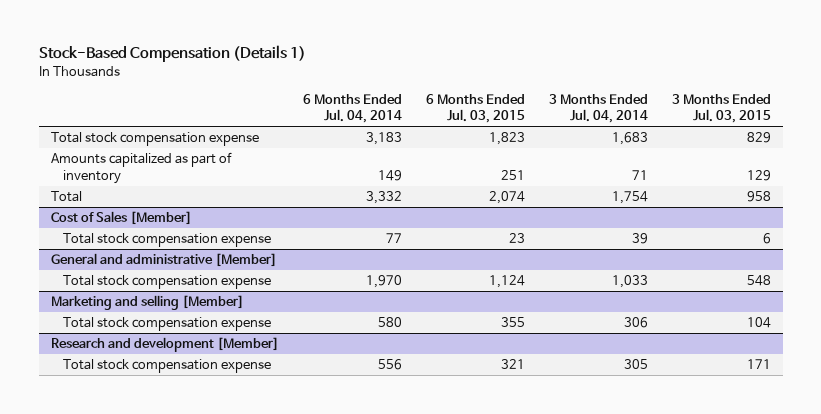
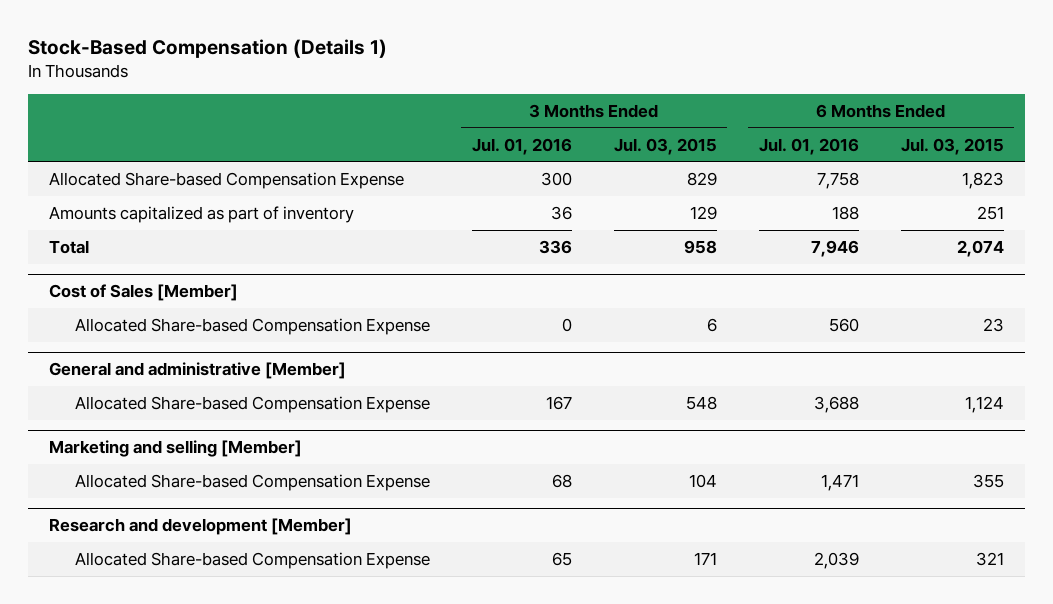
- | 6 Months Ended Jul. 04, 2014 | 6 Months Ended Jul. 03, 2015 | 3 Months Ended Jul. 04, 2014 | 3 Months Ended Jul. 03, 2015
+ | 3 Months Ended Jul. 01, 2016 | 3 Months Ended Jul. 03, 2015 | 6 Months Ended Jul. 01, 2016 | 6 Months Ended Jul. 03, 2015
- Total stock compensation expense | 3,183 | 1,823 | 1,683 | 829
+ Allocated Share-based Compensation Expense | 300 | 829 | 7,758 | 1,823
@ Cost of Sales [Member]
- Total stock compensation expense | 77 | 23 | 39 | 6
+ Allocated Share-based Compensation Expense | 0 | 6 | 560 | 23
@ General and administrative [Member]
- Total stock compensation expense | 1,970 | 1,124 | 1,033 | 548
+ Allocated Share-based Compensation Expense | 167 | 548 | 3,688 | 1,124
@ Marketing and selling [Member]
- Total stock compensation expense | 580 | 355 | 306 | 104
+ Allocated Share-based Compensation Expense | 68 | 104 | 1,471 | 355
@ Research and development [Member]
- Total stock compensation expense | 556 | 321 | 305 | 171
+ Allocated Share-based Compensation Expense | 65 | 171 | 2,039 | 321

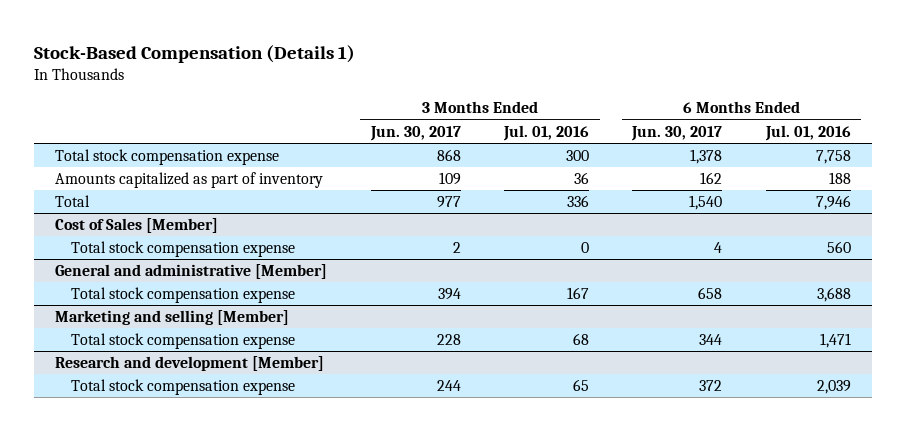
- | 3 Months Ended Jul. 01, 2016 | 3 Months Ended Jul. 03, 2015 | 6 Months Ended Jul. 01, 2016 | 6 Months Ended Jul. 03, 2015
+ | 3 Months Ended Jun. 30, 2017 | 3 Months Ended Jul. 01, 2016 | 6 Months Ended Jun. 30, 2017 | 6 Months Ended Jul. 01, 2016
- Allocated Share-based Compensation Expense | 300 | 829 | 7,758 | 1,823
+ Total stock compensation expense | 868 | 300 | 1,378 | 7,758
@ Cost of Sales [Member]
- Allocated Share-based Compensation Expense | 0 | 6 | 560 | 23
+ Total stock compensation expense | 2 | 0 | 4 | 560
@ General and administrative [Member]
- Allocated Share-based Compensation Expense | 167 | 548 | 3,688 | 1,124
+ Total stock compensation expense | 394 | 167 | 658 | 3,688
@ Marketing and selling [Member]
- Allocated Share-based Compensation Expense | 68 | 104 | 1,471 | 355
+ Total stock compensation expense | 228 | 68 | 344 | 1,471
@ Research and development [Member]
- Allocated Share-based Compensation Expense | 65 | 171 | 2,039 | 321
+ Total stock compensation expense | 244 | 65 | 372 | 2,039

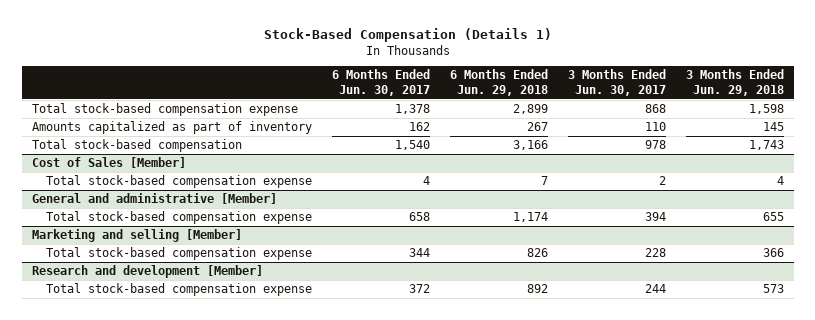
- | 3 Months Ended Jun. 30, 2017 | 3 Months Ended Jul. 01, 2016 | 6 Months Ended Jun. 30, 2017 | 6 Months Ended Jul. 01, 2016
+ | 6 Months Ended Jun. 30, 2017 | 6 Months Ended Jun. 29, 2018 | 3 Months Ended Jun. 30, 2017 | 3 Months Ended Jun. 29, 2018
- Total stock compensation expense | 868 | 300 | 1,378 | 7,758
- Amounts capitalized as part of inventory | 109 | 36 | 162 | 188
- Total | 977 | 336 | 1,540 | 7,946
+ Total stock-based compensation expense | 1,378 | 2,899 | 868 | 1,598
+ Amounts capitalized as part of inventory | 162 | 267 | 110 | 145
+ Total stock-based compensation | 1,540 | 3,166 | 978 | 1,743
@ Cost of Sales [Member]
- Total stock compensation expense | 2 | 0 | 4 | 560
+ Total stock-based compensation expense | 4 | 7 | 2 | 4
@ General and administrative [Member]
- Total stock compensation expense | 394 | 167 | 658 | 3,688
+ Total stock-based compensation expense | 658 | 1,174 | 394 | 655
@ Marketing and selling [Member]
- Total stock compensation expense | 228 | 68 | 344 | 1,471
+ Total stock-based compensation expense | 344 | 826 | 228 | 366
@ Research and development [Member]
- Total stock compensation expense | 244 | 65 | 372 | 2,039
+ Total stock-based compensation expense | 372 | 892 | 244 | 573

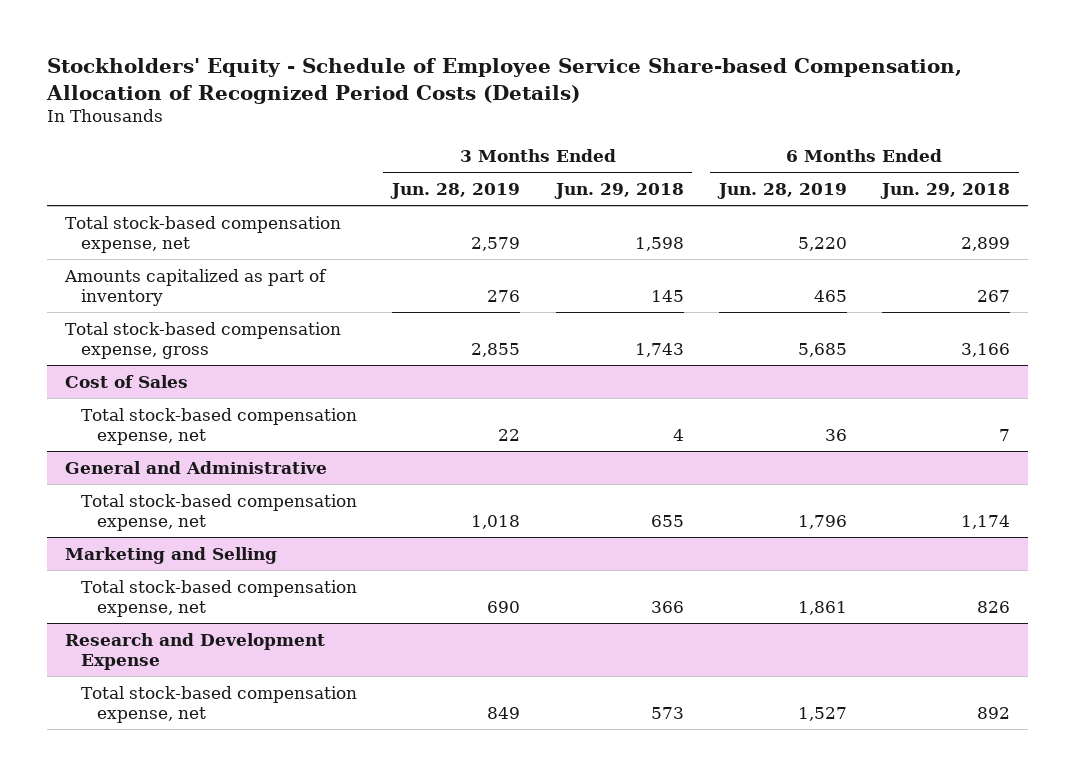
- Stock-Based Compensation (Details 1)
+ Stockholders' Equity - Schedule of Employee Service Share-based Compensation, Allocation of Recognized Period Costs (Details)
- | 6 Months Ended Jun. 30, 2017 | 6 Months Ended Jun. 29, 2018 | 3 Months Ended Jun. 30, 2017 | 3 Months Ended Jun. 29, 2018
+ | 3 Months Ended Jun. 28, 2019 | 3 Months Ended Jun. 29, 2018 | 6 Months Ended Jun. 28, 2019 | 6 Months Ended Jun. 29, 2018
- Total stock-based compensation expense | 1,378 | 2,899 | 868 | 1,598
+ Total stock-based compensation expense, net | 2,579 | 1,598 | 5,220 | 2,899
- Total stock-based compensation | 1,540 | 3,166 | 978 | 1,743
- Cost of Sales [Member]
- Total stock-based compensation expense | 4 | 7 | 2 | 4
- General and administrative [Member]
- Total stock-based compensation expense | 658 | 1,174 | 394 | 655
- Marketing and selling [Member]
- Total stock-based compensation expense | 344 | 826 | 228 | 366
- Research and development [Member]
- Total stock-based compensation expense | 372 | 892 | 244 | 573
+ Total stock-based compensation expense, gross | 2,855 | 1,743 | 5,685 | 3,166
+ Cost of Sales
+ Total stock-based compensation expense, net | 22 | 4 | 36 | 7
+ General and Administrative
+ Total stock-based compensation expense, net | 1,018 | 655 | 1,796 | 1,174
+ Marketing and Selling
+ Total stock-based compensation expense, net | 690 | 366 | 1,861 | 826
+ Research and Development Expense
+ Total stock-based compensation expense, net | 849 | 573 | 1,527 | 892

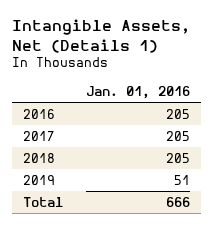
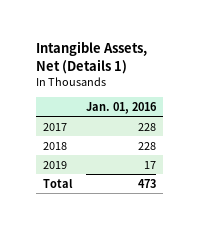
- 2016 | 205
- 2017 | 205
- 2018 | 205
- 2019 | 51
- Total | 666
+ 2017 | 228
+ 2018 | 228
+ 2019 | 17
+ Total | 473

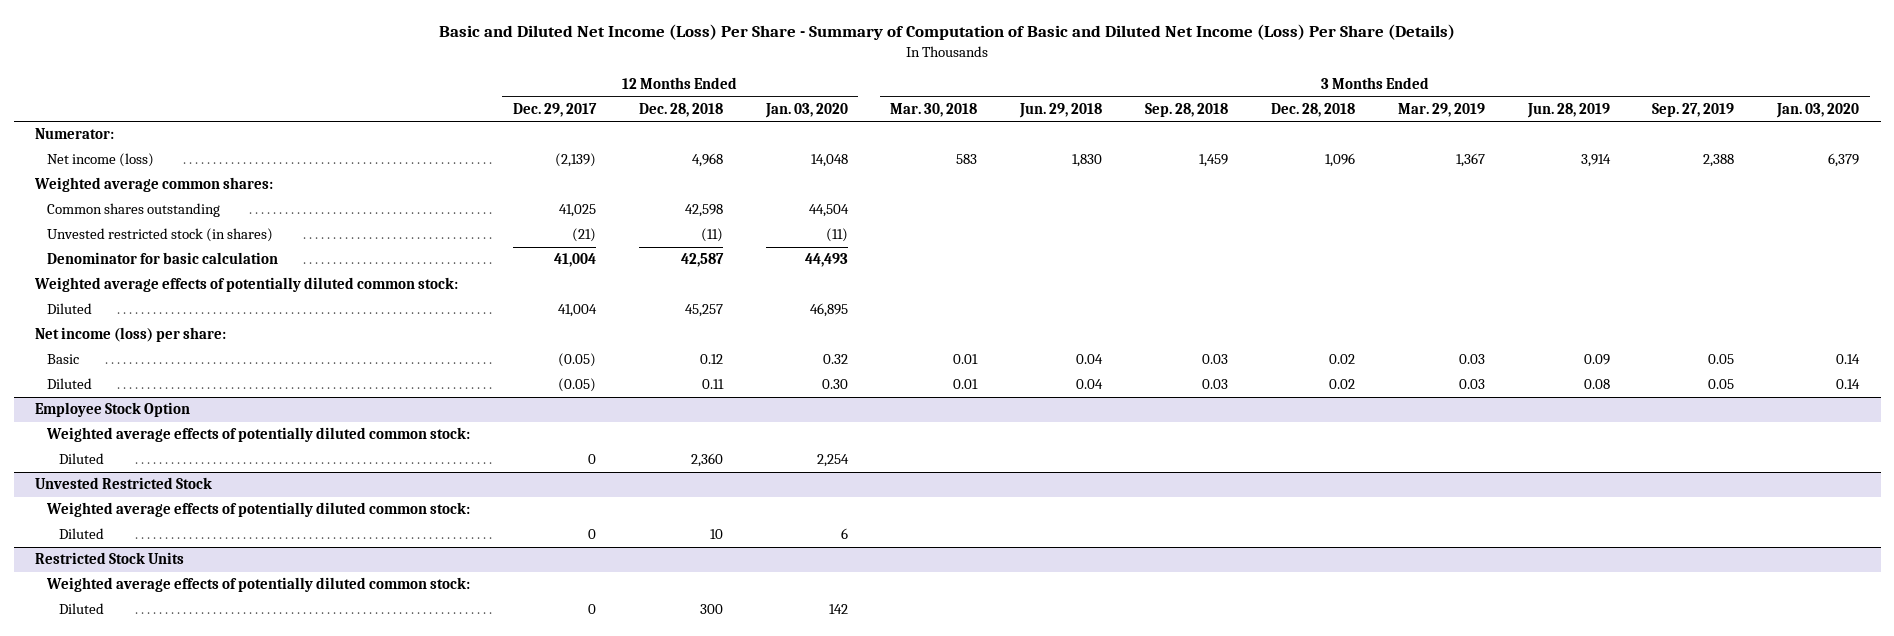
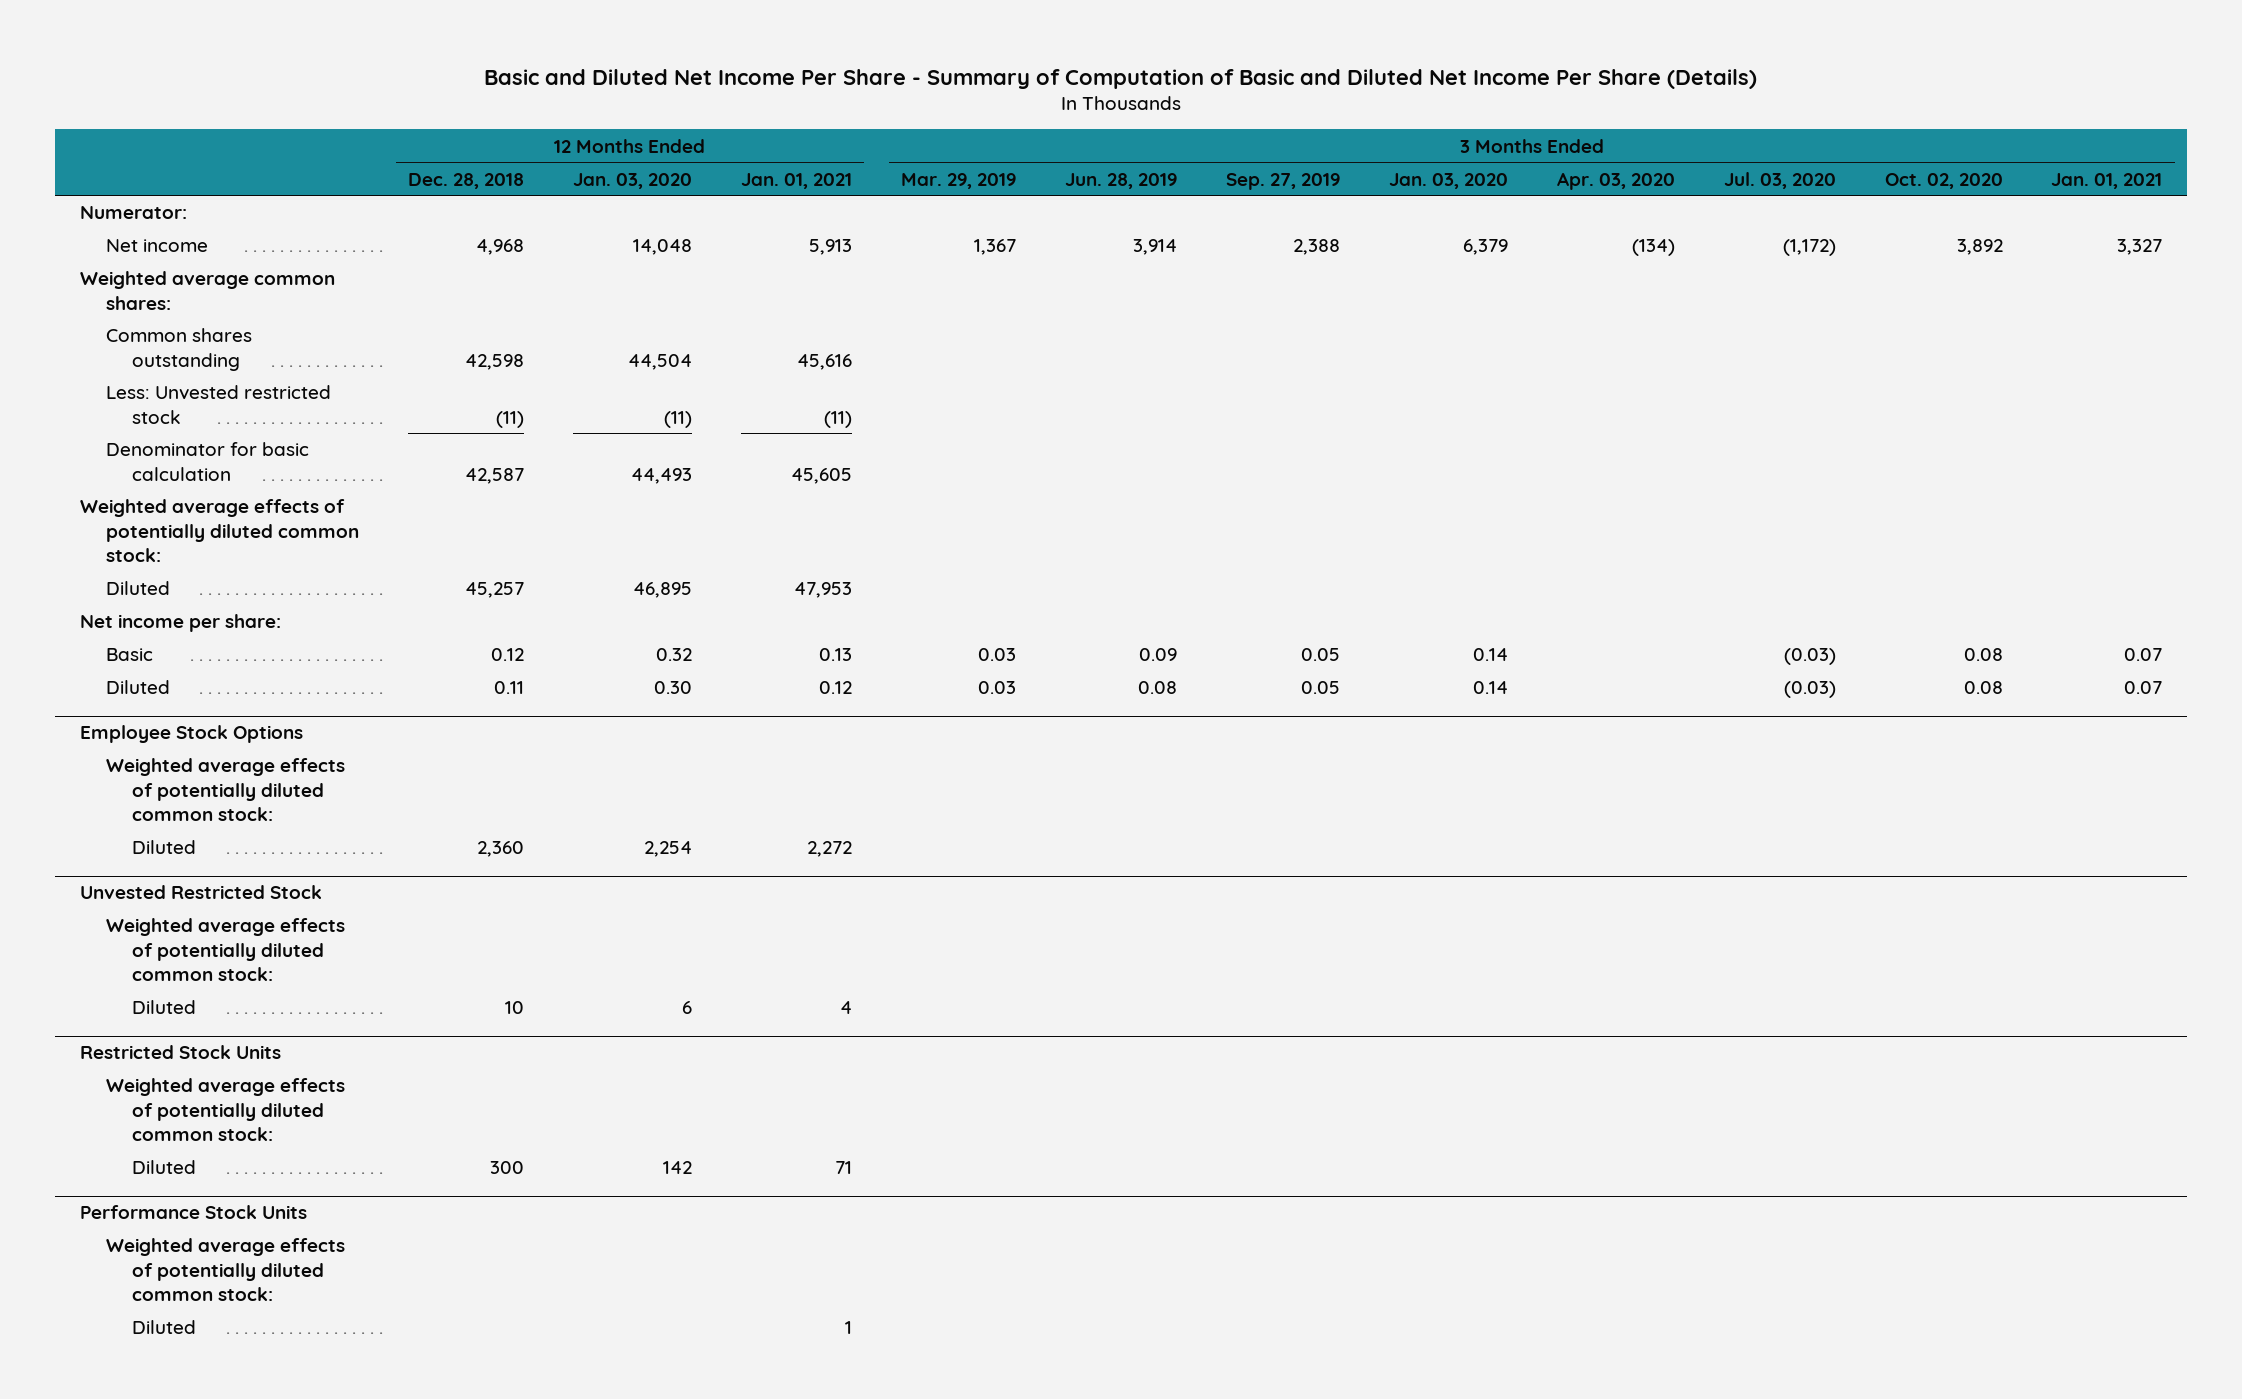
- Basic and Diluted Net Income (Loss) Per Share - Summary of Computation of Basic and Diluted Net Income (Loss) Per Share (Details)
+ Basic and Diluted Net Income Per Share - Summary of Computation of Basic and Diluted Net Income Per Share (Details)
- | 12 Months Ended Dec. 29, 2017 | 12 Months Ended Dec. 28, 2018 | 12 Months Ended Jan. 03, 2020 | 3 Months Ended Mar. 30, 2018 | 3 Months Ended Jun. 29, 2018 | 3 Months Ended Sep. 28, 2018 | 3 Months Ended Dec. 28, 2018 | 3 Months Ended Mar. 29, 2019 | 3 Months Ended Jun. 28, 2019 | 3 Months Ended Sep. 27, 2019 | 3 Months Ended Jan. 03, 2020
+ | 12 Months Ended Dec. 28, 2018 | 12 Months Ended Jan. 03, 2020 | 12 Months Ended Jan. 01, 2021 | 3 Months Ended Mar. 29, 2019 | 3 Months Ended Jun. 28, 2019 | 3 Months Ended Sep. 27, 2019 | 3 Months Ended Jan. 03, 2020 | 3 Months Ended Apr. 03, 2020 | 3 Months Ended Jul. 03, 2020 | 3 Months Ended Oct. 02, 2020 | 3 Months Ended Jan. 01, 2021
- Net income (loss) | (2,139) | 4,968 | 14,048 | 583 | 1,830 | 1,459 | 1,096 | 1,367 | 3,914 | 2,388 | 6,379
+ Net income | 4,968 | 14,048 | 5,913 | 1,367 | 3,914 | 2,388 | 6,379 | (134) | (1,172) | 3,892 | 3,327
- Unvested restricted stock (in shares) | (21) | (11) | (11) | | | | | | | |
+ Less: Unvested restricted stock | (11) | (11) | (11) | | | | | | | |
- Net income (loss) per share:
+ Net income per share:
- Employee Stock Option
+ Employee Stock Options
+ Performance Stock Units
+ Weighted average effects of potentially diluted common stock:
+ Diluted | | | 1 | | | | | | | |

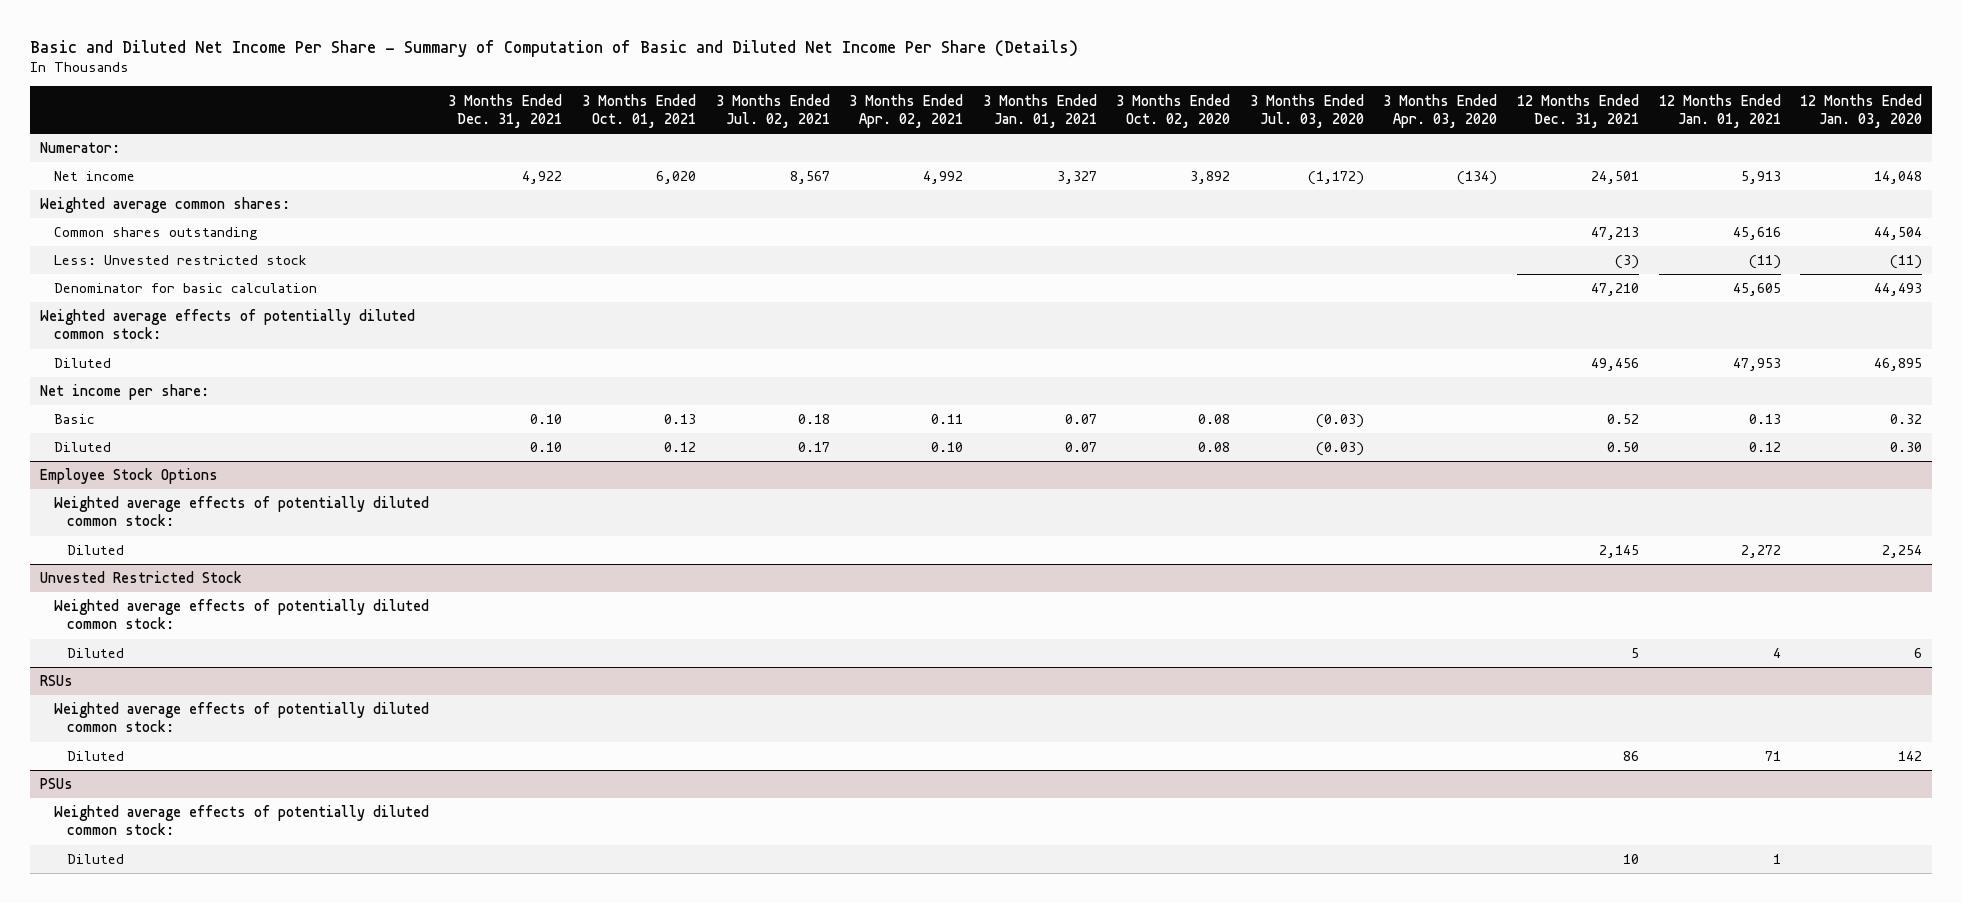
- | 12 Months Ended Dec. 28, 2018 | 12 Months Ended Jan. 03, 2020 | 12 Months Ended Jan. 01, 2021 | 3 Months Ended Mar. 29, 2019 | 3 Months Ended Jun. 28, 2019 | 3 Months Ended Sep. 27, 2019 | 3 Months Ended Jan. 03, 2020 | 3 Months Ended Apr. 03, 2020 | 3 Months Ended Jul. 03, 2020 | 3 Months Ended Oct. 02, 2020 | 3 Months Ended Jan. 01, 2021
+ | 3 Months Ended Dec. 31, 2021 | 3 Months Ended Oct. 01, 2021 | 3 Months Ended Jul. 02, 2021 | 3 Months Ended Apr. 02, 2021 | 3 Months Ended Jan. 01, 2021 | 3 Months Ended Oct. 02, 2020 | 3 Months Ended Jul. 03, 2020 | 3 Months Ended Apr. 03, 2020 | 12 Months Ended Dec. 31, 2021 | 12 Months Ended Jan. 01, 2021 | 12 Months Ended Jan. 03, 2020
- Restricted Stock Units
+ RSUs
- Performance Stock Units
+ PSUs

